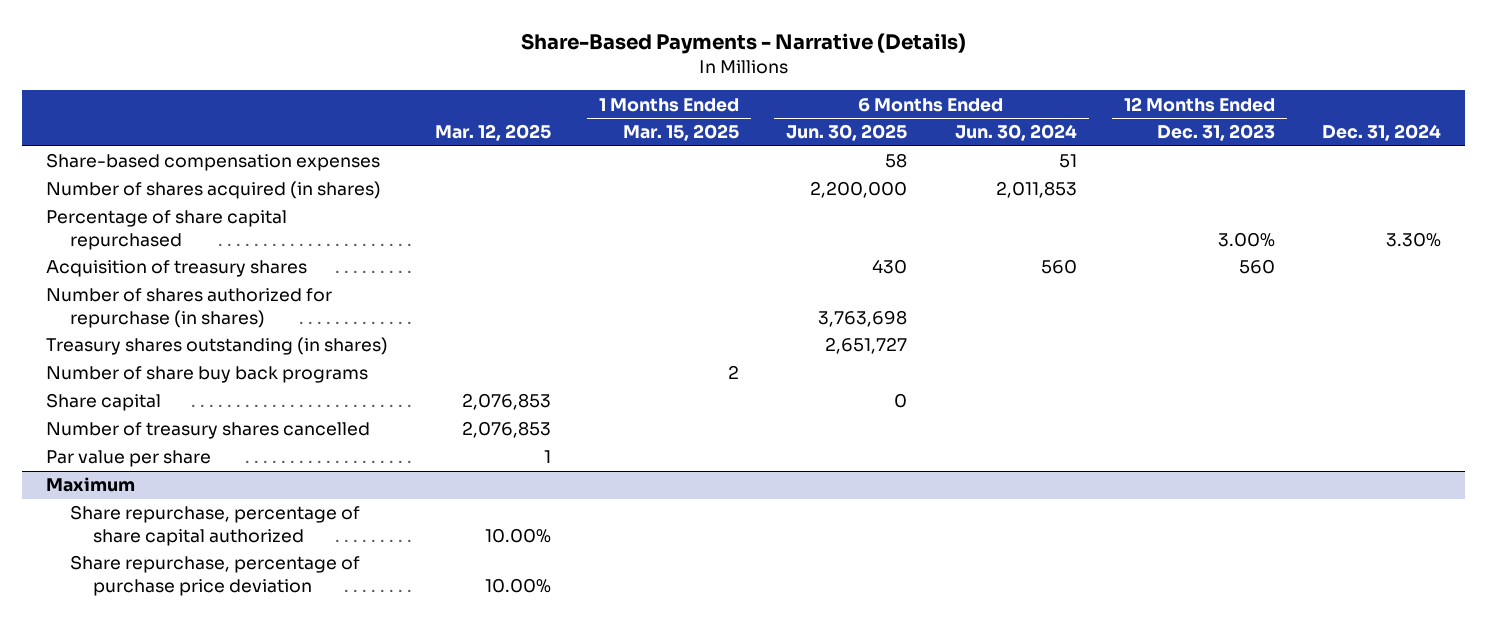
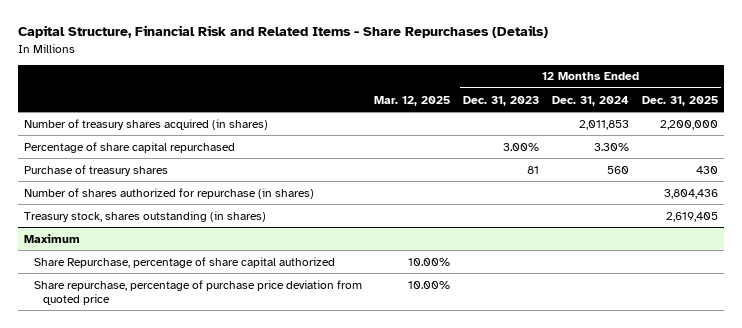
- Share-Based Payments - Narrative (Details)
+ Capital Structure, Financial Risk and Related Items - Share Repurchases (Details)
- | Mar. 12, 2025 | 1 Months Ended Mar. 15, 2025 | 6 Months Ended Jun. 30, 2025 | 6 Months Ended Jun. 30, 2024 | 12 Months Ended Dec. 31, 2023 | Dec. 31, 2024
+ | Mar. 12, 2025 | 12 Months Ended Dec. 31, 2023 | 12 Months Ended Dec. 31, 2024 | 12 Months Ended Dec. 31, 2025
- Share-based compensation expenses | | | 58 | 51 | |
- Number of shares acquired (in shares) | | | 2,200,000 | 2,011,853 | |
+ Number of treasury shares acquired (in shares) | | | 2,011,853 | 2,200,000
- Acquisition of treasury shares | | | 430 | 560 | 560 |
+ Purchase of treasury shares | | 81 | 560 | 430
- Treasury shares outstanding (in shares) | | | 2,651,727 | | |
- Number of share buy back programs | | 2 | | | |
- Share capital | 2,076,853 | | 0 | | |
- Number of treasury shares cancelled | 2,076,853 | | | | |
- Par value per share | 1 | | | | |
+ Treasury stock, shares outstanding (in shares) | | | | 2,619,405
@ Maximum
- Share repurchase, percentage of share capital authorized | 10.00% | | | | |
- Share repurchase, percentage of purchase price deviation | 10.00% | | | | |
+ Share Repurchase, percentage of share capital authorized | 10.00% | | |
+ Share repurchase, percentage of purchase price deviation from quoted price | 10.00% | | |

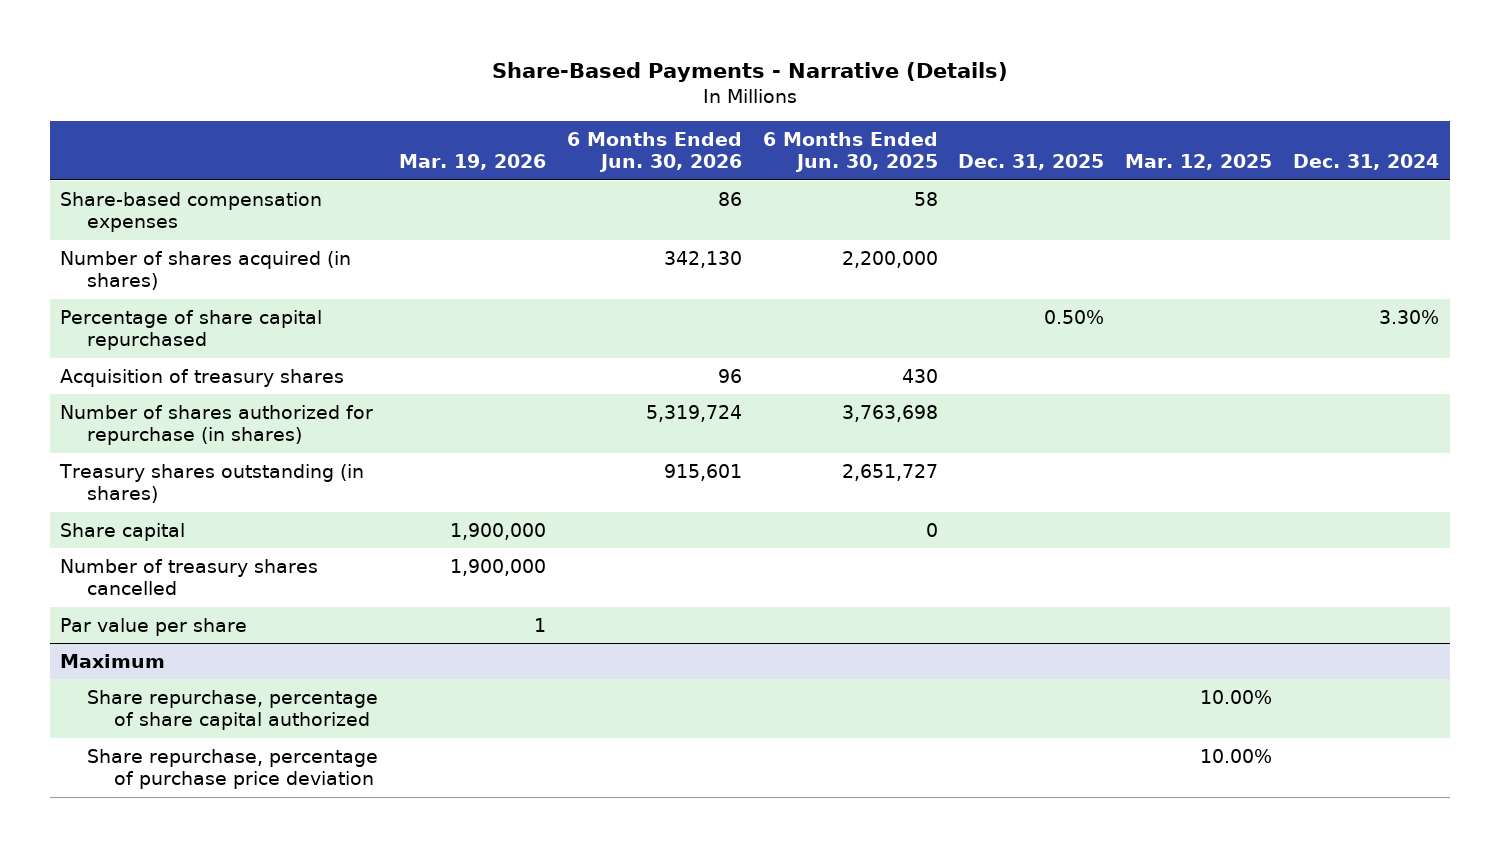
- Capital Structure, Financial Risk and Related Items - Share Repurchases (Details)
+ Share-Based Payments - Narrative (Details)
- | Mar. 12, 2025 | 12 Months Ended Dec. 31, 2023 | 12 Months Ended Dec. 31, 2024 | 12 Months Ended Dec. 31, 2025
+ | Mar. 19, 2026 | 6 Months Ended Jun. 30, 2026 | 6 Months Ended Jun. 30, 2025 | Dec. 31, 2025 | Mar. 12, 2025 | Dec. 31, 2024
- Number of treasury shares acquired (in shares) | | | 2,011,853 | 2,200,000
+ Share-based compensation expenses | | 86 | 58 | | |
+ Number of shares acquired (in shares) | | 342,130 | 2,200,000 | | |
- Purchase of treasury shares | | 81 | 560 | 430
+ Acquisition of treasury shares | | 96 | 430 | | |
- Treasury stock, shares outstanding (in shares) | | | | 2,619,405
+ Treasury shares outstanding (in shares) | | 915,601 | 2,651,727 | | |
+ Share capital | 1,900,000 | | 0 | | |
+ Number of treasury shares cancelled | 1,900,000 | | | | |
+ Par value per share | 1 | | | | |
@ Maximum
- Share Repurchase, percentage of share capital authorized | 10.00% | | |
- Share repurchase, percentage of purchase price deviation from quoted price | 10.00% | | |
+ Share repurchase, percentage of share capital authorized | | | | | 10.00% |
+ Share repurchase, percentage of purchase price deviation | | | | | 10.00% |

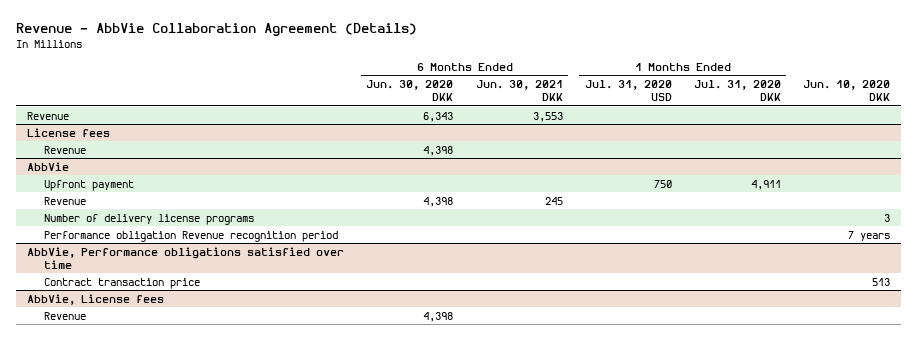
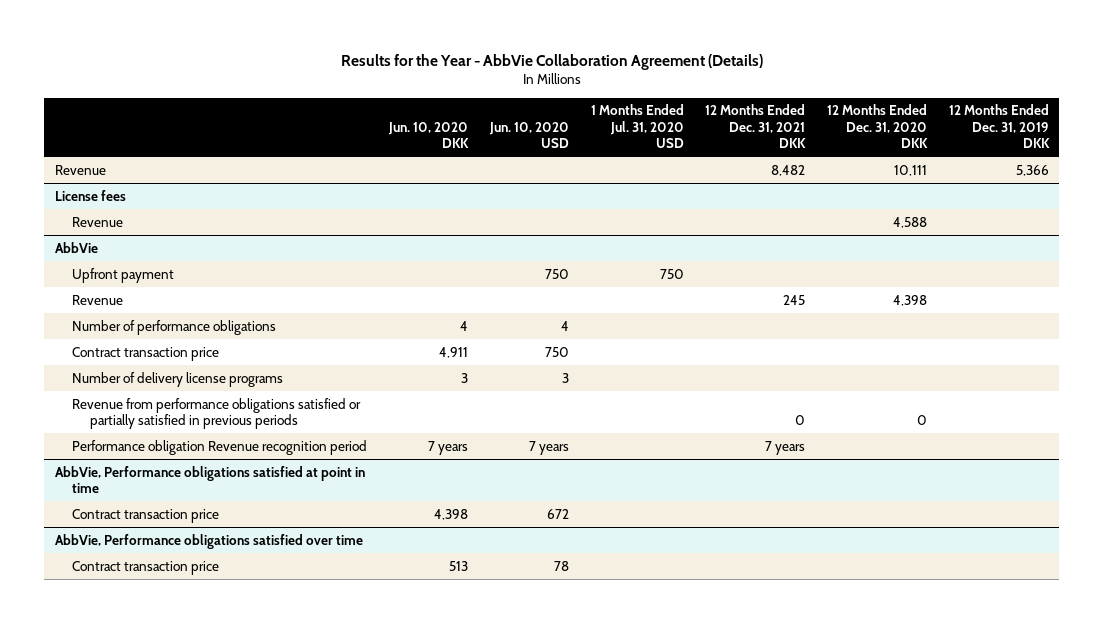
- Revenue - AbbVie Collaboration Agreement (Details)
+ Results for the Year - AbbVie Collaboration Agreement (Details)
- | 6 Months Ended Jun. 30, 2020 DKK | 6 Months Ended Jun. 30, 2021 DKK | 1 Months Ended Jul. 31, 2020 USD | 1 Months Ended Jul. 31, 2020 DKK | Jun. 10, 2020 DKK
+ | Jun. 10, 2020 DKK | Jun. 10, 2020 USD | 1 Months Ended Jul. 31, 2020 USD | 12 Months Ended Dec. 31, 2021 DKK | 12 Months Ended Dec. 31, 2020 DKK | 12 Months Ended Dec. 31, 2019 DKK
@ AbbVie
+ Number of performance obligations | 4 | 4 | | | |
+ Contract transaction price | 4,911 | 750 | | | |
+ Revenue from performance obligations satisfied or partially satisfied in previous periods | | | | 0 | 0 |
+ AbbVie, Performance obligations satisfied at point in time
+ Contract transaction price | 4,398 | 672 | | | |
- AbbVie, License fees
- Revenue | 4,398 | | | |

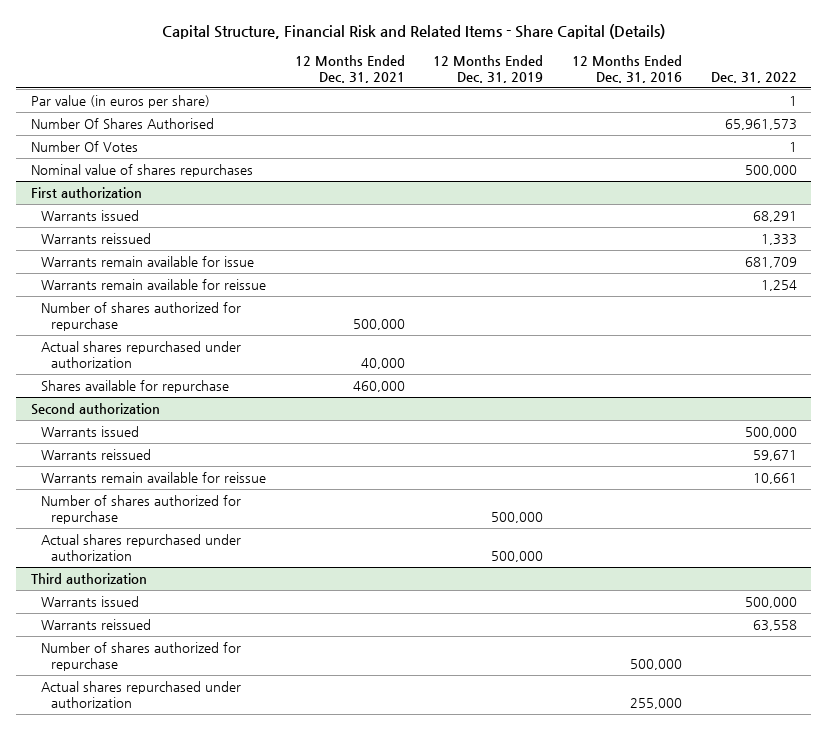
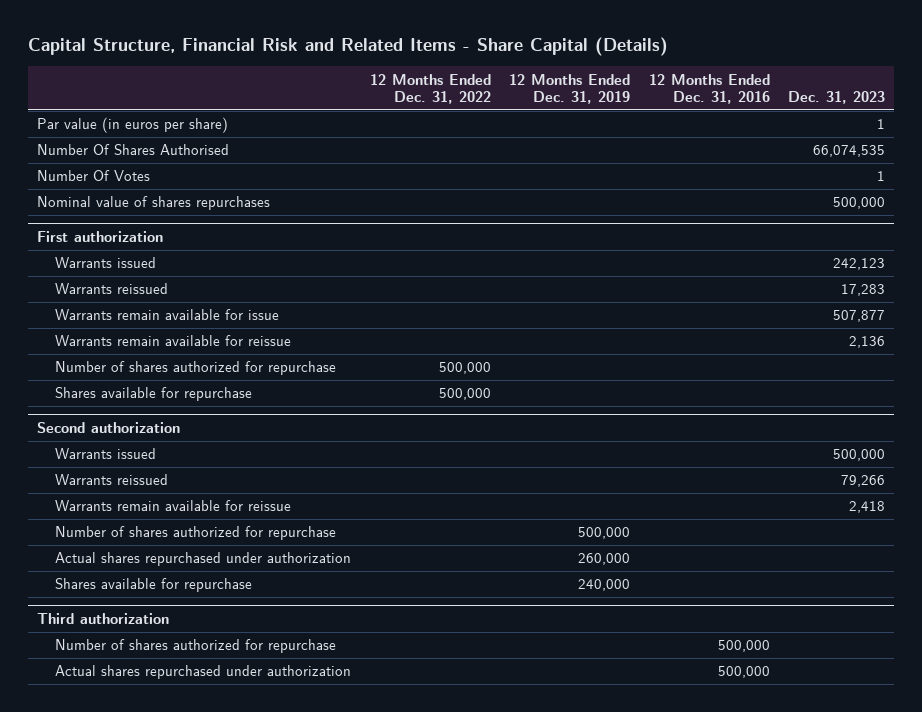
- | 12 Months Ended Dec. 31, 2021 | 12 Months Ended Dec. 31, 2019 | 12 Months Ended Dec. 31, 2016 | Dec. 31, 2022
+ | 12 Months Ended Dec. 31, 2022 | 12 Months Ended Dec. 31, 2019 | 12 Months Ended Dec. 31, 2016 | Dec. 31, 2023
@ First authorization
- Actual shares repurchased under authorization | 40,000 | | |
@ Second authorization
- Actual shares repurchased under authorization | | 500,000 | |
+ Actual shares repurchased under authorization | | 260,000 | |
+ Shares available for repurchase | | 240,000 | |
@ Third authorization
- Warrants issued | | | | 500,000
- Warrants reissued | | | | 63,558
- Actual shares repurchased under authorization | | | 255,000 |
+ Actual shares repurchased under authorization | | | 500,000 |

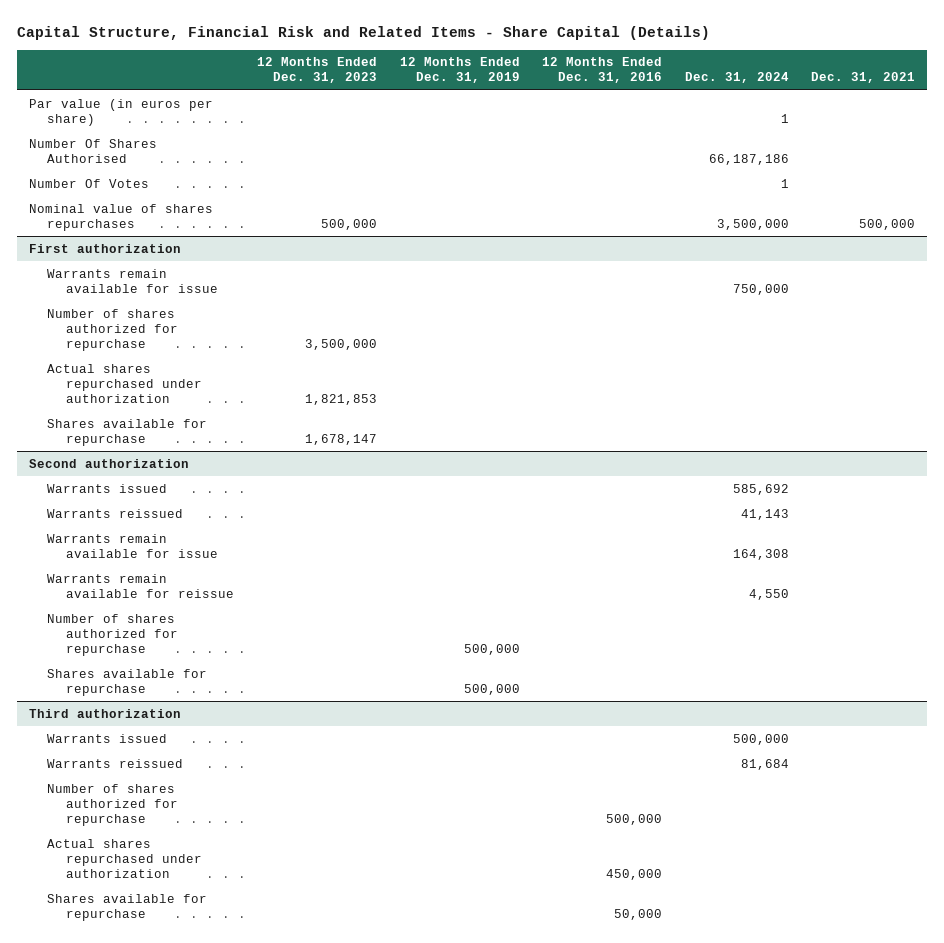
- | 12 Months Ended Dec. 31, 2022 | 12 Months Ended Dec. 31, 2019 | 12 Months Ended Dec. 31, 2016 | Dec. 31, 2023
+ | 12 Months Ended Dec. 31, 2023 | 12 Months Ended Dec. 31, 2019 | 12 Months Ended Dec. 31, 2016 | Dec. 31, 2024 | Dec. 31, 2021
@ First authorization
- Warrants issued | | | | 242,123
- Warrants reissued | | | | 17,283
- Warrants remain available for reissue | | | | 2,136
+ Actual shares repurchased under authorization | 1,821,853 | | | |
@ Second authorization
+ Warrants remain available for issue | | | | 164,308 |
- Actual shares repurchased under authorization | | 260,000 | |
- Shares available for repurchase | | 240,000 | |
+ Shares available for repurchase | | 500,000 | | |
@ Third authorization
+ Warrants issued | | | | 500,000 |
+ Warrants reissued | | | | 81,684 |
- Actual shares repurchased under authorization | | | 500,000 |
+ Actual shares repurchased under authorization | | | 450,000 | |
+ Shares available for repurchase | | | 50,000 | |

